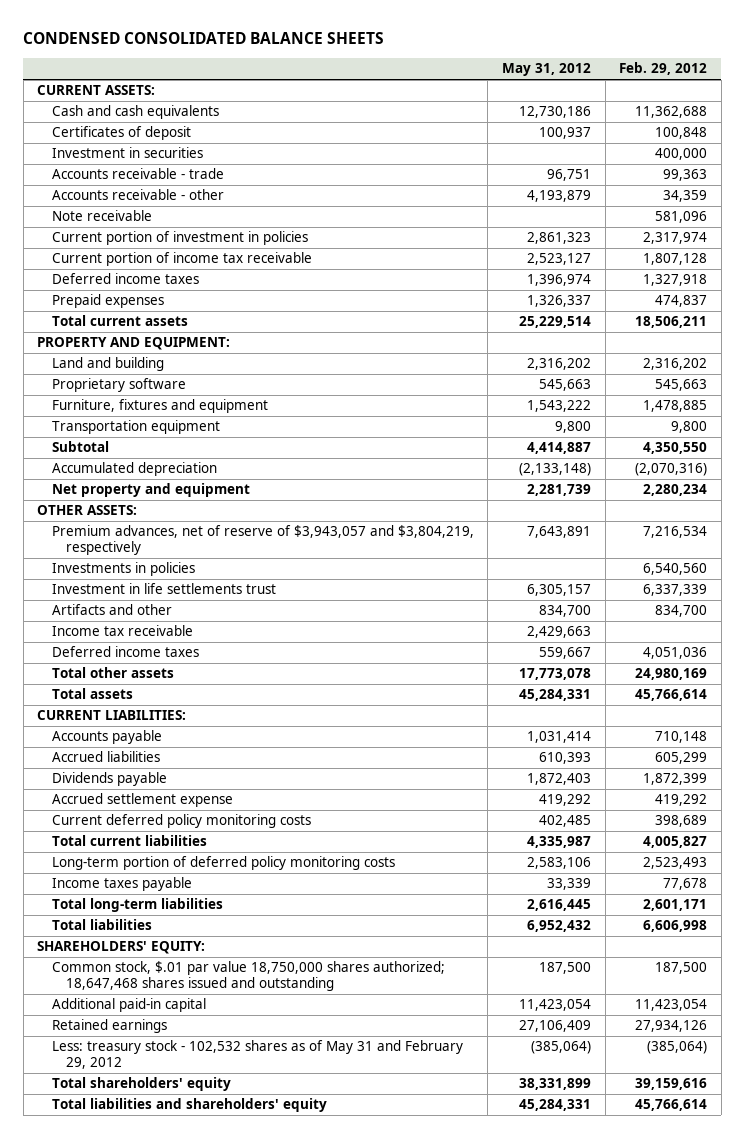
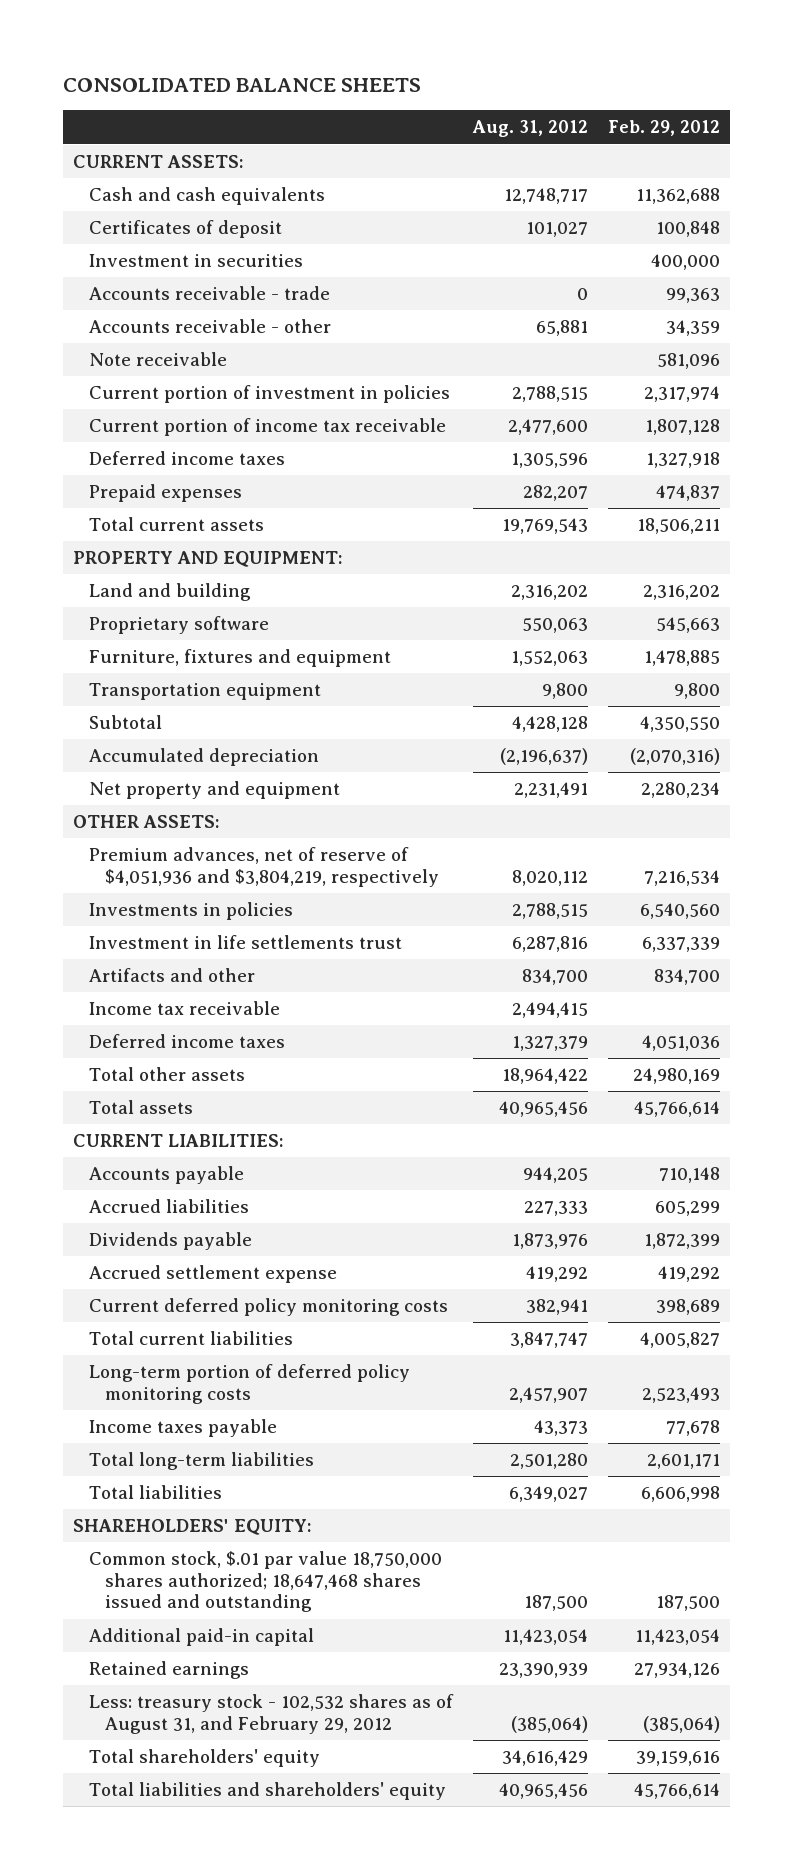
- CONDENSED CONSOLIDATED BALANCE SHEETS
+ CONSOLIDATED BALANCE SHEETS
- | May 31, 2012 | Feb. 29, 2012
+ | Aug. 31, 2012 | Feb. 29, 2012
- Premium advances, net of reserve of $3,943,057 and $3,804,219, respectively | 7,643,891 | 7,216,534
+ Premium advances, net of reserve of $4,051,936 and $3,804,219, respectively | 8,020,112 | 7,216,534
- Less: treasury stock - 102,532 shares as of May 31 and February 29, 2012 | (385,064) | (385,064)
+ Less: treasury stock - 102,532 shares as of August 31, and February 29, 2012 | (385,064) | (385,064)

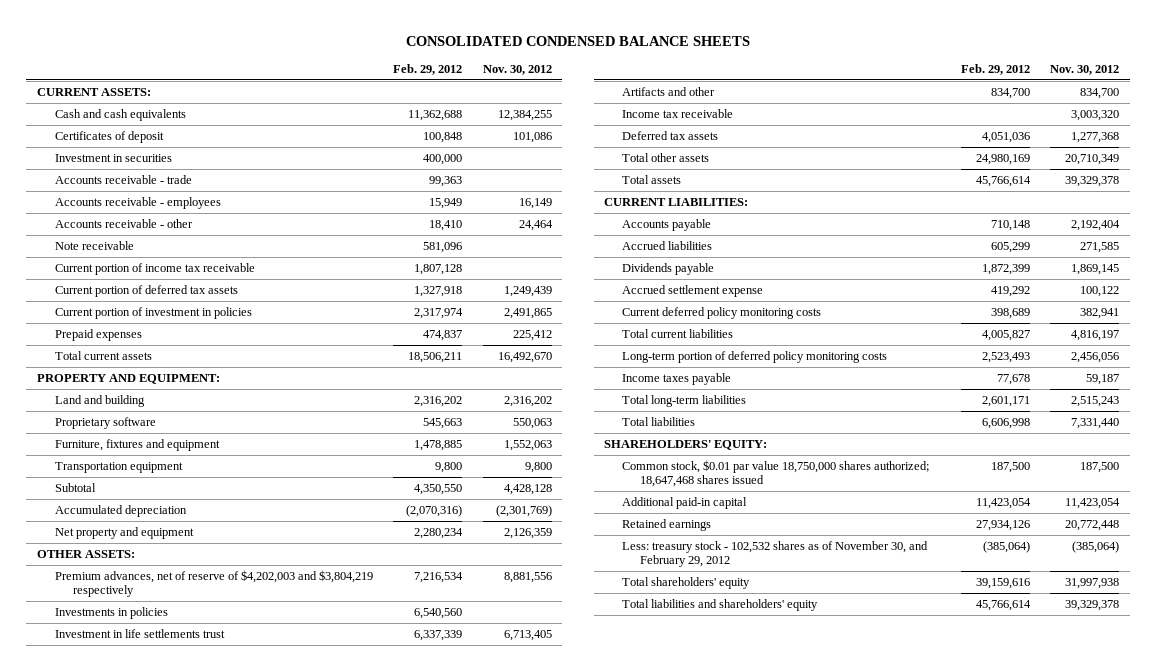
- CONSOLIDATED BALANCE SHEETS
+ CONSOLIDATED CONDENSED BALANCE SHEETS
- | Aug. 31, 2012 | Feb. 29, 2012
+ | Feb. 29, 2012 | Nov. 30, 2012
- Accounts receivable - other | 65,881 | 34,359
+ Accounts receivable - employees | 15,949 | 16,149
+ Accounts receivable - other | 18,410 | 24,464
- Deferred income taxes | 1,305,596 | 1,327,918
+ Current portion of deferred tax assets | 1,327,918 | 1,249,439
moved down: Current portion of investment in policies | 2,317,974 | 2,491,865
- Premium advances, net of reserve of $4,051,936 and $3,804,219, respectively | 8,020,112 | 7,216,534
+ Premium advances, net of reserve of $4,202,003 and $3,804,219 respectively | 7,216,534 | 8,881,556
- Deferred income taxes | 1,327,379 | 4,051,036
+ Deferred tax assets | 4,051,036 | 1,277,368
- Common stock, $.01 par value 18,750,000 shares authorized; 18,647,468 shares issued and outstanding | 187,500 | 187,500
+ Common stock, $0.01 par value 18,750,000 shares authorized; 18,647,468 shares issued | 187,500 | 187,500
- Less: treasury stock - 102,532 shares as of August 31, and February 29, 2012 | (385,064) | (385,064)
+ Less: treasury stock - 102,532 shares as of November 30, and February 29, 2012 | (385,064) | (385,064)

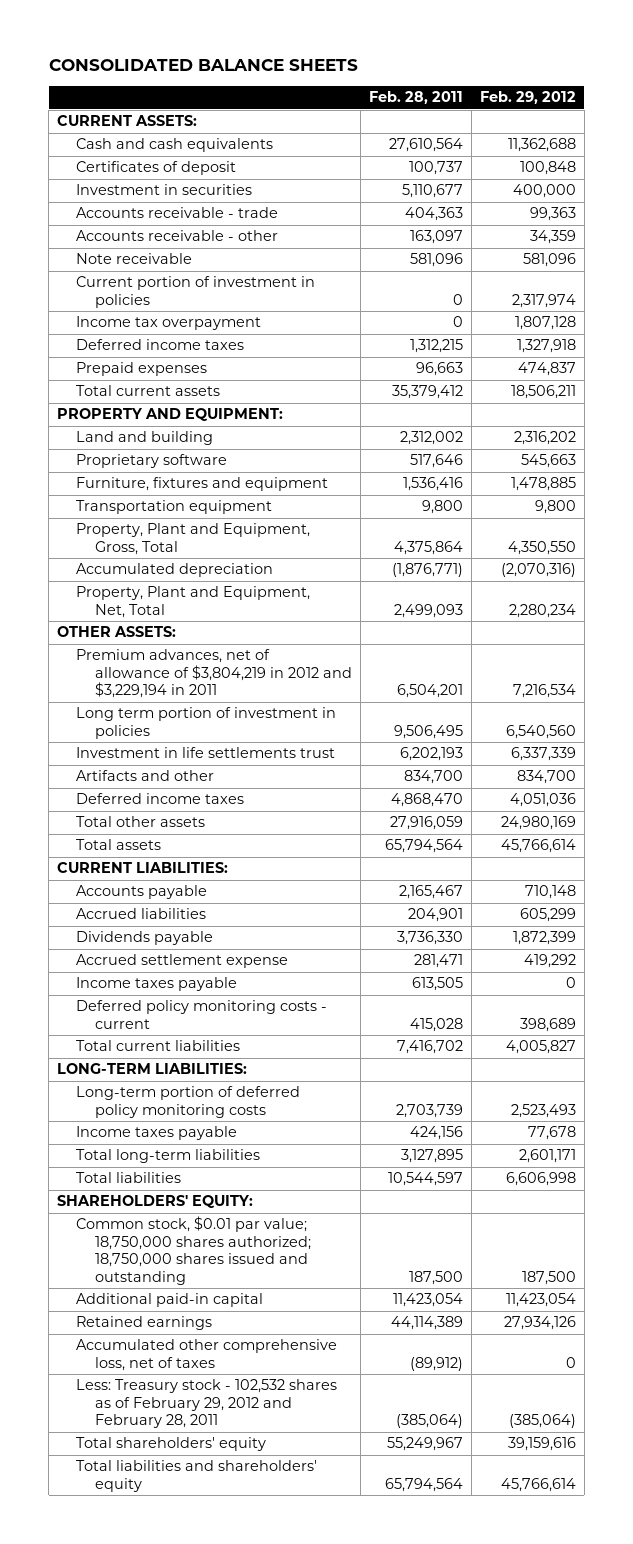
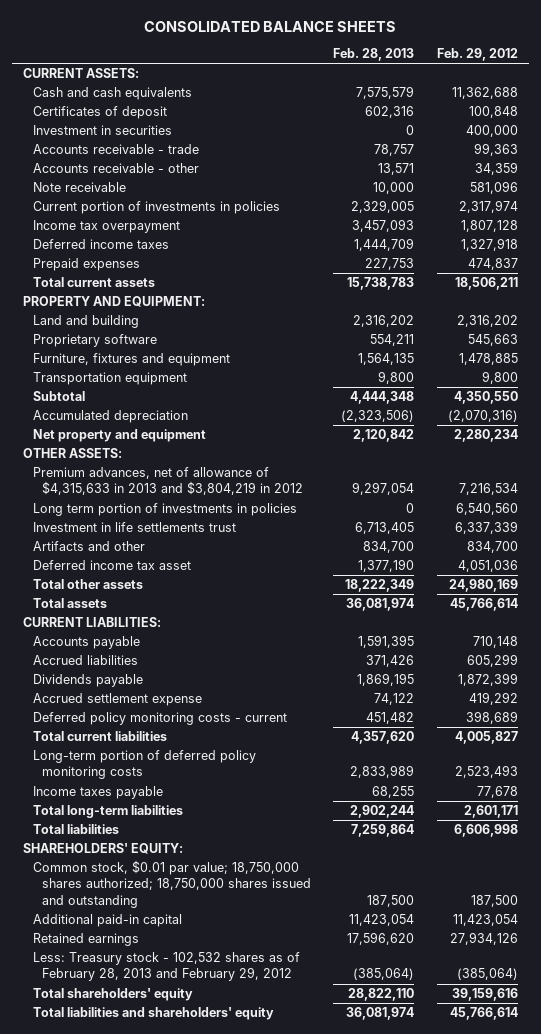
- | Feb. 28, 2011 | Feb. 29, 2012
+ | Feb. 28, 2013 | Feb. 29, 2012
- Current portion of investment in policies | 0 | 2,317,974
+ Current portion of investments in policies | 2,329,005 | 2,317,974
- Property, Plant and Equipment, Gross, Total | 4,375,864 | 4,350,550
+ Subtotal | 4,444,348 | 4,350,550
- Property, Plant and Equipment, Net, Total | 2,499,093 | 2,280,234
+ Net property and equipment | 2,120,842 | 2,280,234
- Premium advances, net of allowance of $3,804,219 in 2012 and $3,229,194 in 2011 | 6,504,201 | 7,216,534
- Long term portion of investment in policies | 9,506,495 | 6,540,560
+ Premium advances, net of allowance of $4,315,633 in 2013 and $3,804,219 in 2012 | 9,297,054 | 7,216,534
+ Long term portion of investments in policies | 0 | 6,540,560
- Deferred income taxes | 4,868,470 | 4,051,036
+ Deferred income tax asset | 1,377,190 | 4,051,036
- Income taxes payable | 613,505 | 0
- LONG-TERM LIABILITIES:
- Accumulated other comprehensive loss, net of taxes | (89,912) | 0
- Less: Treasury stock - 102,532 shares as of February 29, 2012 and February 28, 2011 | (385,064) | (385,064)
+ Less: Treasury stock - 102,532 shares as of February 28, 2013 and February 29, 2012 | (385,064) | (385,064)

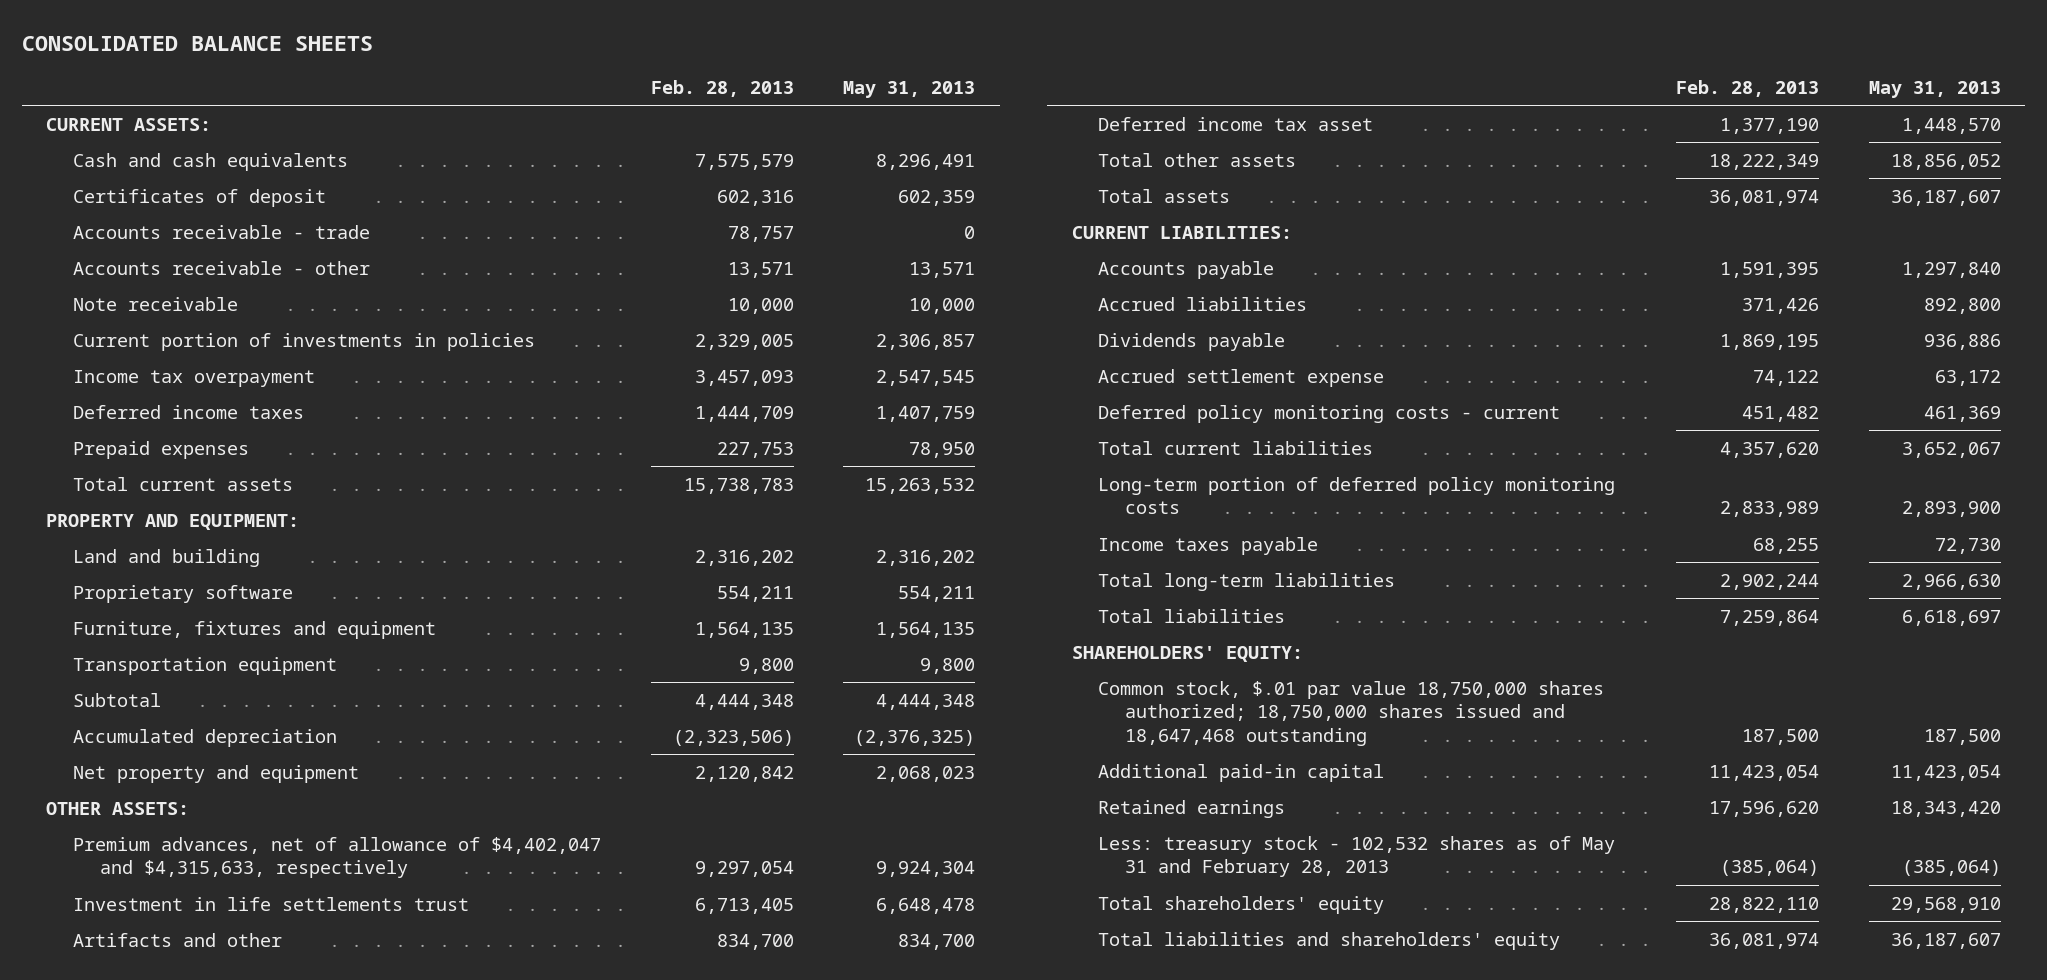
- | Feb. 28, 2013 | Feb. 29, 2012
+ | Feb. 28, 2013 | May 31, 2013
- Investment in securities | 0 | 400,000
- Premium advances, net of allowance of $4,315,633 in 2013 and $3,804,219 in 2012 | 9,297,054 | 7,216,534
- Long term portion of investments in policies | 0 | 6,540,560
+ Premium advances, net of allowance of $4,402,047 and $4,315,633, respectively | 9,297,054 | 9,924,304
- Common stock, $0.01 par value; 18,750,000 shares authorized; 18,750,000 shares issued and outstanding | 187,500 | 187,500
+ Common stock, $.01 par value 18,750,000 shares authorized; 18,750,000 shares issued and 18,647,468 outstanding | 187,500 | 187,500
- Less: Treasury stock - 102,532 shares as of February 28, 2013 and February 29, 2012 | (385,064) | (385,064)
+ Less: treasury stock - 102,532 shares as of May 31 and February 28, 2013 | (385,064) | (385,064)

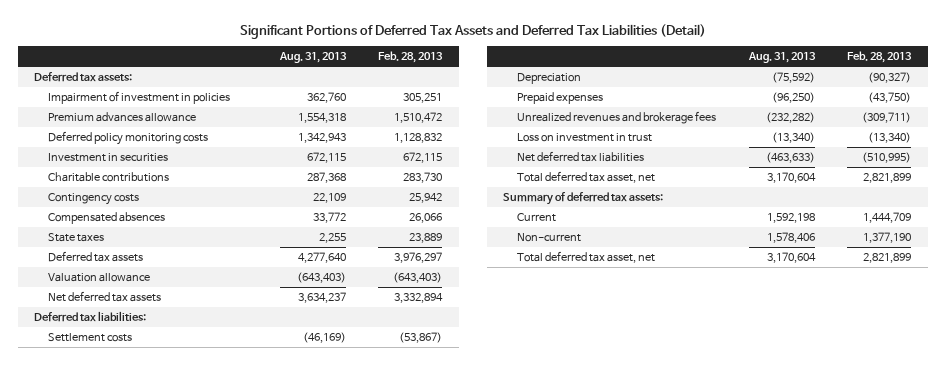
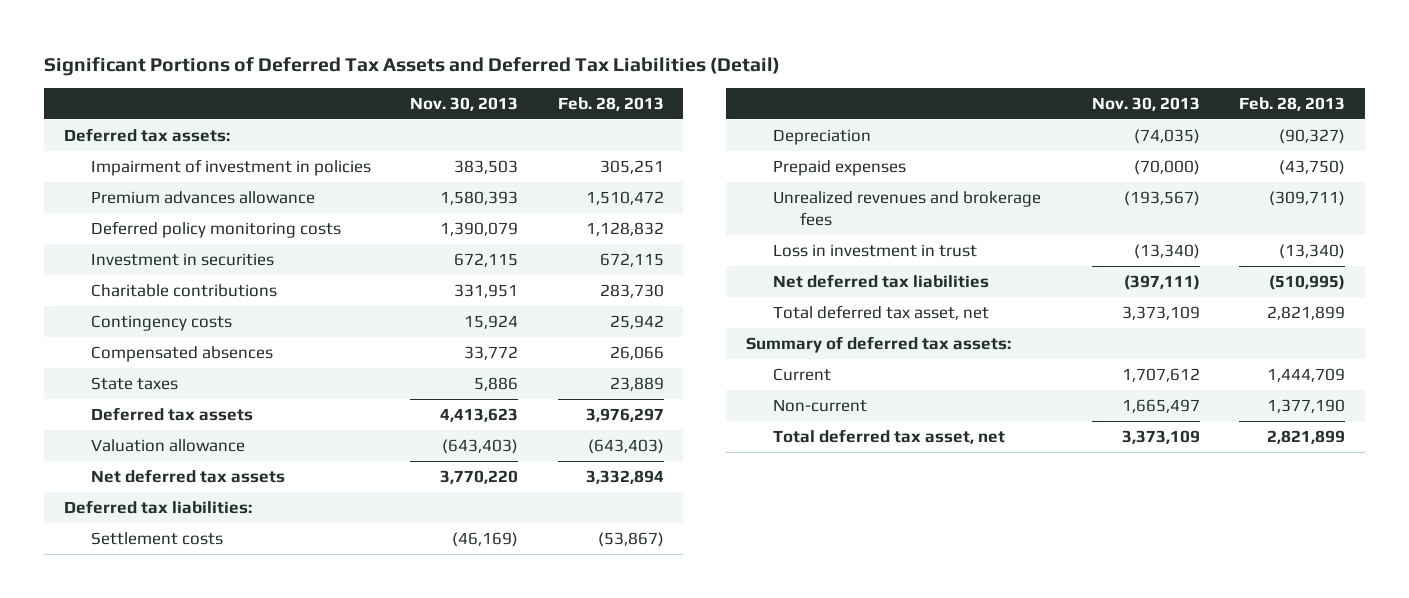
- | Aug. 31, 2013 | Feb. 28, 2013
+ | Nov. 30, 2013 | Feb. 28, 2013
- Loss on investment in trust | (13,340) | (13,340)
+ Loss in investment in trust | (13,340) | (13,340)

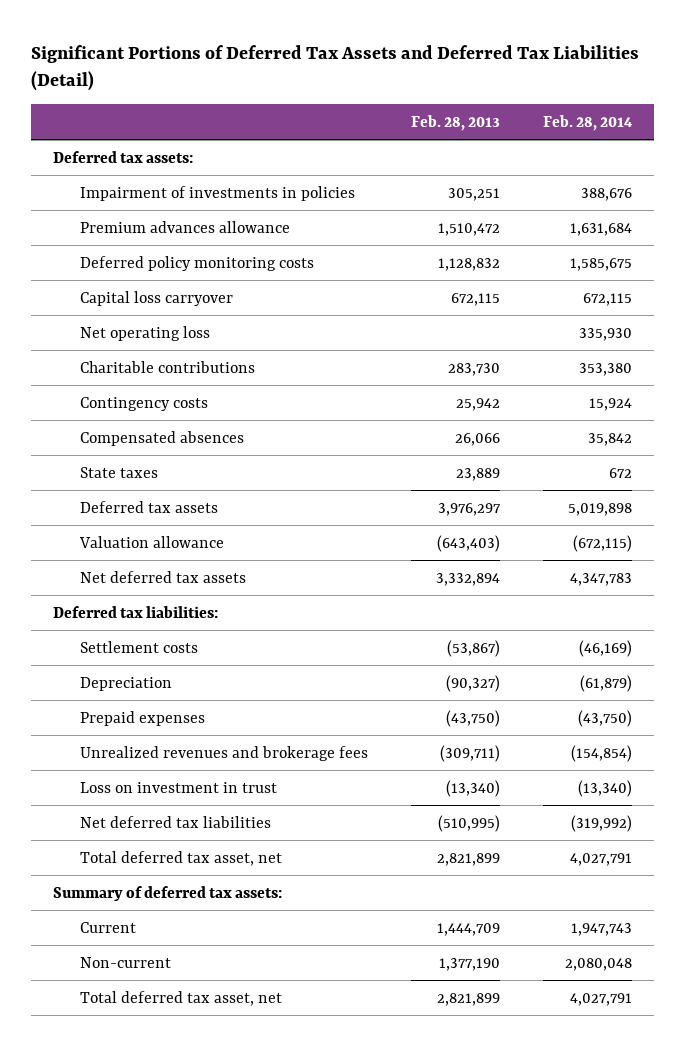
- | Nov. 30, 2013 | Feb. 28, 2013
+ | Feb. 28, 2013 | Feb. 28, 2014
- Impairment of investment in policies | 383,503 | 305,251
+ Impairment of investments in policies | 305,251 | 388,676
- Investment in securities | 672,115 | 672,115
+ Capital loss carryover | 672,115 | 672,115
+ Net operating loss | | 335,930
- Loss in investment in trust | (13,340) | (13,340)
+ Loss on investment in trust | (13,340) | (13,340)

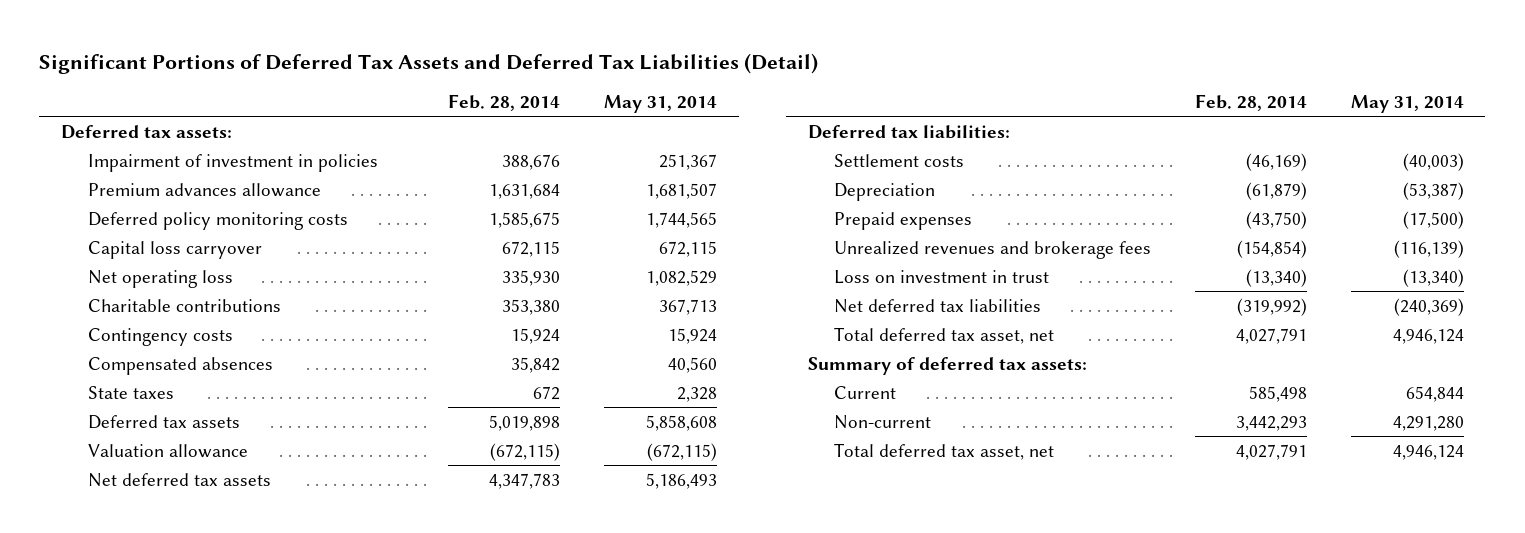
- | Feb. 28, 2013 | Feb. 28, 2014
+ | Feb. 28, 2014 | May 31, 2014
- Impairment of investments in policies | 305,251 | 388,676
+ Impairment of investment in policies | 388,676 | 251,367
- Current | 1,444,709 | 1,947,743
- Non-current | 1,377,190 | 2,080,048
+ Current | 585,498 | 654,844
+ Non-current | 3,442,293 | 4,291,280

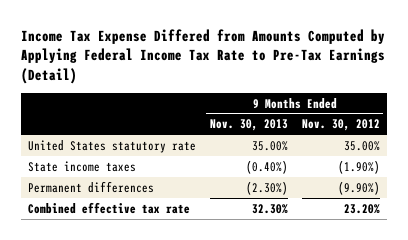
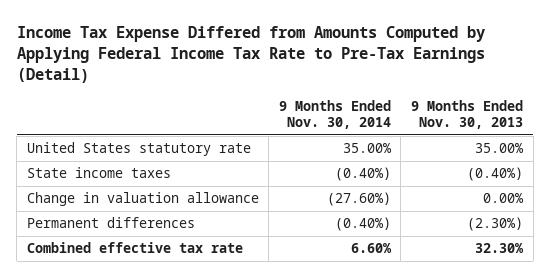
- | 9 Months Ended Nov. 30, 2013 | 9 Months Ended Nov. 30, 2012
+ | 9 Months Ended Nov. 30, 2014 | 9 Months Ended Nov. 30, 2013
+ Change in valuation allowance | (27.60%) | 0.00%

